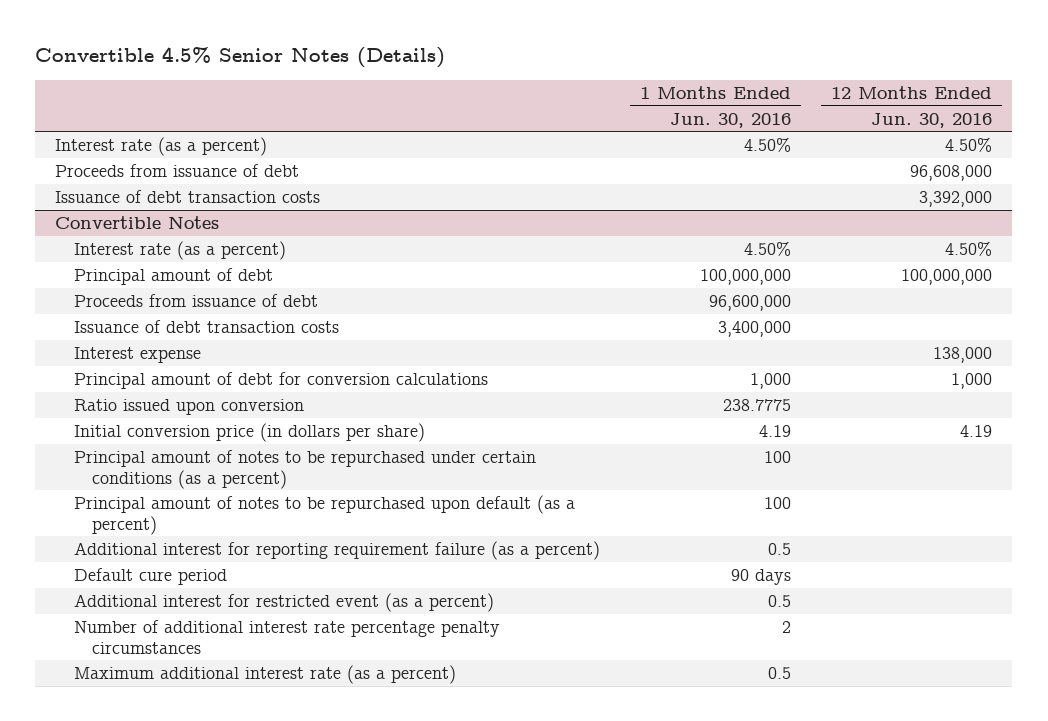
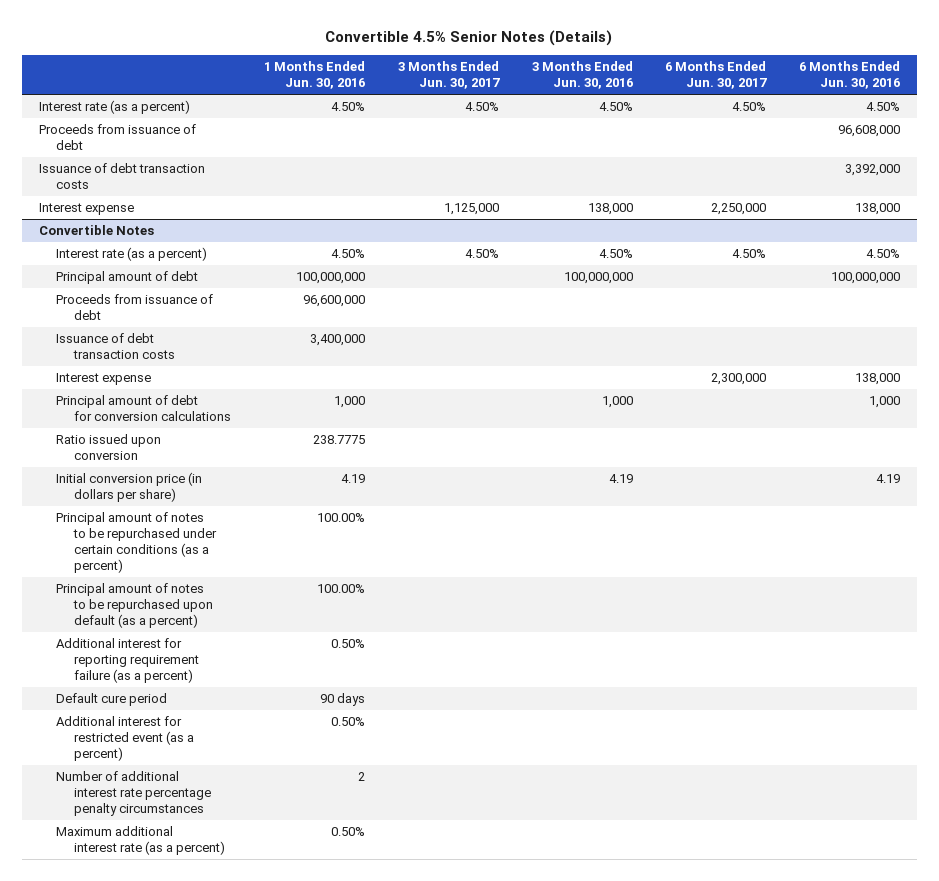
- | 1 Months Ended Jun. 30, 2016 | 12 Months Ended Jun. 30, 2016
+ | 1 Months Ended Jun. 30, 2016 | 3 Months Ended Jun. 30, 2017 | 3 Months Ended Jun. 30, 2016 | 6 Months Ended Jun. 30, 2017 | 6 Months Ended Jun. 30, 2016
+ Interest expense | | 1,125,000 | 138,000 | 2,250,000 | 138,000
@ Convertible Notes
- Principal amount of notes to be repurchased under certain conditions (as a percent) | 100 |
- Principal amount of notes to be repurchased upon default (as a percent) | 100 |
- Additional interest for reporting requirement failure (as a percent) | 0.5 |
+ Principal amount of notes to be repurchased under certain conditions (as a percent) | 100.00% | | | |
+ Principal amount of notes to be repurchased upon default (as a percent) | 100.00% | | | |
+ Additional interest for reporting requirement failure (as a percent) | 0.50% | | | |
- Additional interest for restricted event (as a percent) | 0.5 |
+ Additional interest for restricted event (as a percent) | 0.50% | | | |
- Maximum additional interest rate (as a percent) | 0.5 |
+ Maximum additional interest rate (as a percent) | 0.50% | | | |

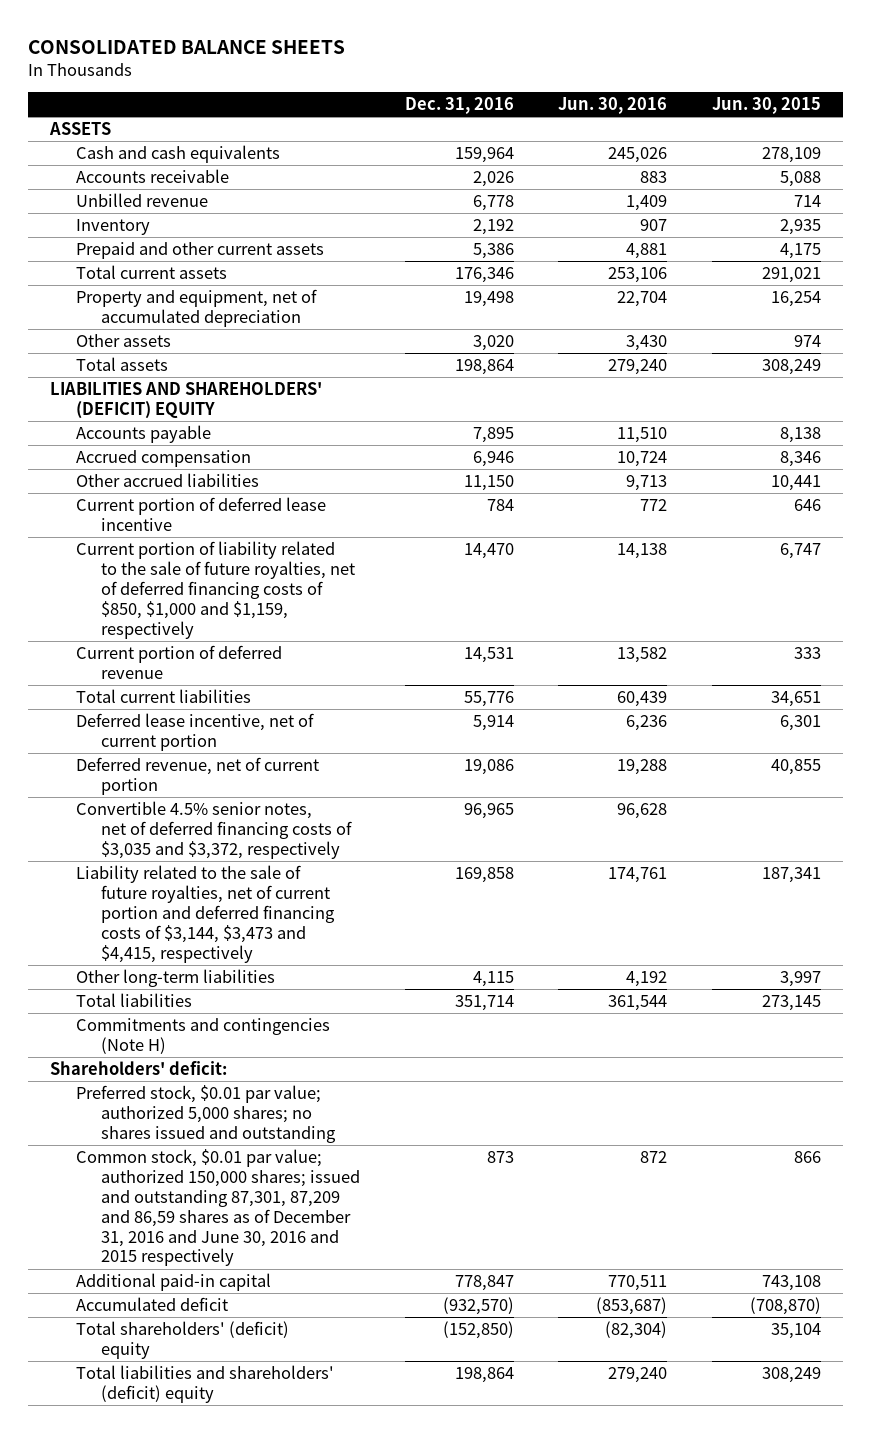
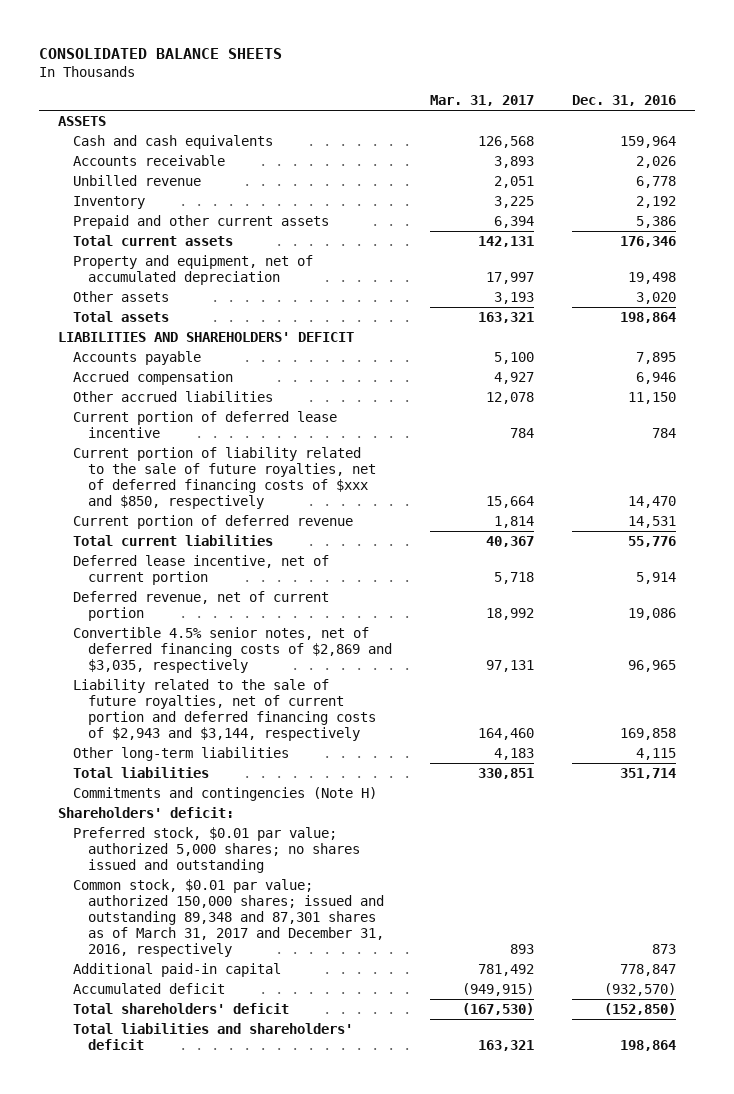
- | Dec. 31, 2016 | Jun. 30, 2016 | Jun. 30, 2015
+ | Mar. 31, 2017 | Dec. 31, 2016
- LIABILITIES AND SHAREHOLDERS' (DEFICIT) EQUITY
+ LIABILITIES AND SHAREHOLDERS' DEFICIT
- Current portion of liability related to the sale of future royalties, net of deferred financing costs of $850, $1,000 and $1,159, respectively | 14,470 | 14,138 | 6,747
+ Current portion of liability related to the sale of future royalties, net of deferred financing costs of $xxx and $850, respectively | 15,664 | 14,470
- Convertible 4.5% senior notes, net of deferred financing costs of $3,035 and $3,372, respectively | 96,965 | 96,628 |
- Liability related to the sale of future royalties, net of current portion and deferred financing costs of $3,144, $3,473 and $4,415, respectively | 169,858 | 174,761 | 187,341
+ Convertible 4.5% senior notes, net of deferred financing costs of $2,869 and $3,035, respectively | 97,131 | 96,965
+ Liability related to the sale of future royalties, net of current portion and deferred financing costs of $2,943 and $3,144, respectively | 164,460 | 169,858
- Common stock, $0.01 par value; authorized 150,000 shares; issued and outstanding 87,301, 87,209 and 86,59 shares as of December 31, 2016 and June 30, 2016 and 2015 respectively | 873 | 872 | 866
+ Common stock, $0.01 par value; authorized 150,000 shares; issued and outstanding 89,348 and 87,301 shares as of March 31, 2017 and December 31, 2016, respectively | 893 | 873
- Total shareholders' (deficit) equity | (152,850) | (82,304) | 35,104
- Total liabilities and shareholders' (deficit) equity | 198,864 | 279,240 | 308,249
+ Total shareholders' deficit | (167,530) | (152,850)
+ Total liabilities and shareholders' deficit | 163,321 | 198,864

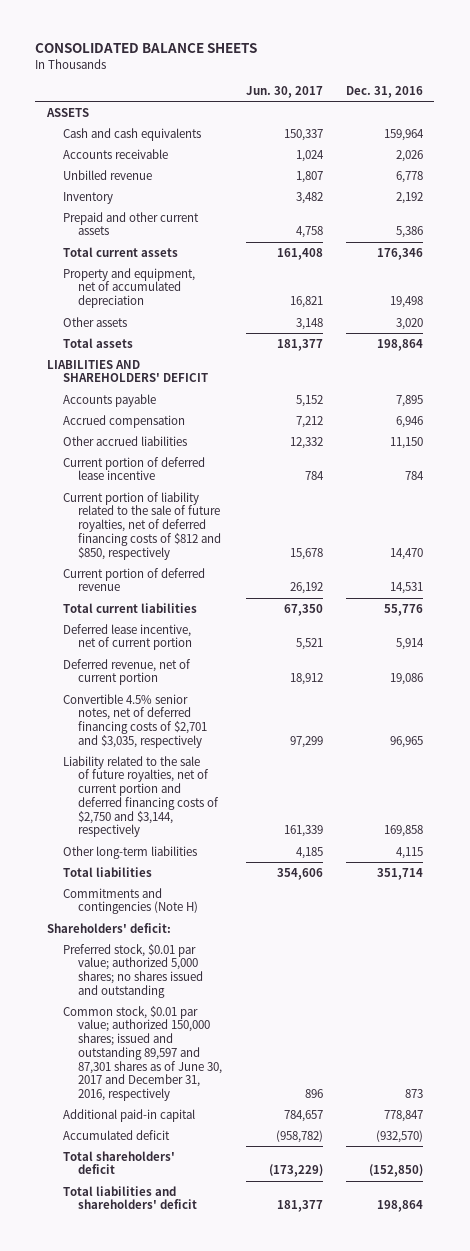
- | Mar. 31, 2017 | Dec. 31, 2016
+ | Jun. 30, 2017 | Dec. 31, 2016
- Current portion of liability related to the sale of future royalties, net of deferred financing costs of $xxx and $850, respectively | 15,664 | 14,470
+ Current portion of liability related to the sale of future royalties, net of deferred financing costs of $812 and $850, respectively | 15,678 | 14,470
- Convertible 4.5% senior notes, net of deferred financing costs of $2,869 and $3,035, respectively | 97,131 | 96,965
- Liability related to the sale of future royalties, net of current portion and deferred financing costs of $2,943 and $3,144, respectively | 164,460 | 169,858
+ Convertible 4.5% senior notes, net of deferred financing costs of $2,701 and $3,035, respectively | 97,299 | 96,965
+ Liability related to the sale of future royalties, net of current portion and deferred financing costs of $2,750 and $3,144, respectively | 161,339 | 169,858
- Common stock, $0.01 par value; authorized 150,000 shares; issued and outstanding 89,348 and 87,301 shares as of March 31, 2017 and December 31, 2016, respectively | 893 | 873
+ Common stock, $0.01 par value; authorized 150,000 shares; issued and outstanding 89,597 and 87,301 shares as of June 30, 2017 and December 31, 2016, respectively | 896 | 873

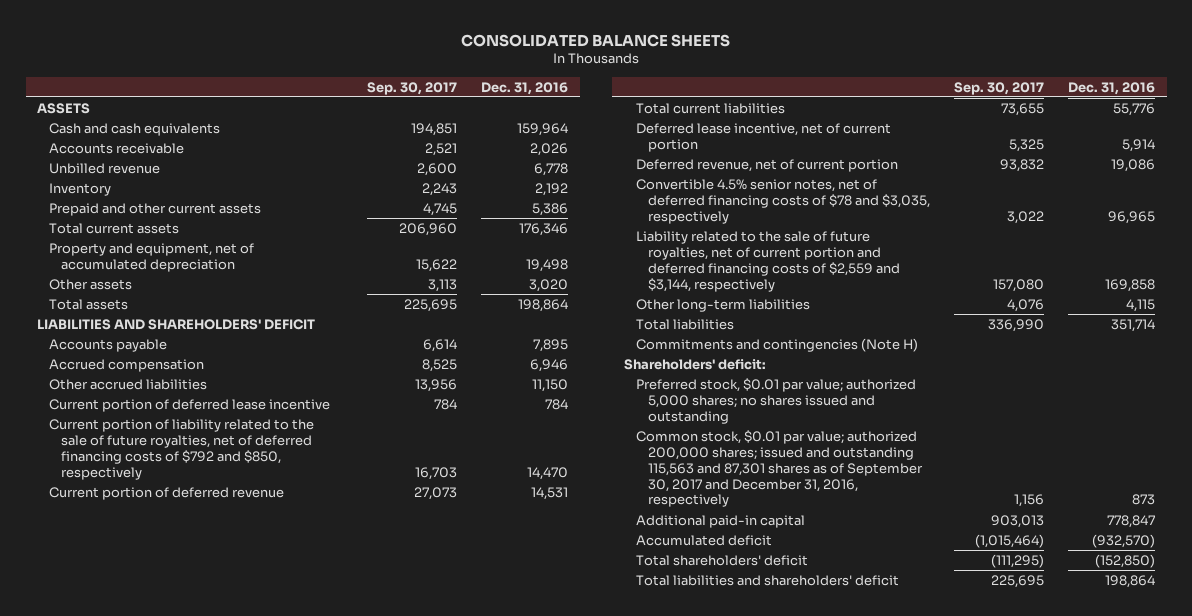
- | Jun. 30, 2017 | Dec. 31, 2016
+ | Sep. 30, 2017 | Dec. 31, 2016
- Current portion of liability related to the sale of future royalties, net of deferred financing costs of $812 and $850, respectively | 15,678 | 14,470
+ Current portion of liability related to the sale of future royalties, net of deferred financing costs of $792 and $850, respectively | 16,703 | 14,470
- Convertible 4.5% senior notes, net of deferred financing costs of $2,701 and $3,035, respectively | 97,299 | 96,965
- Liability related to the sale of future royalties, net of current portion and deferred financing costs of $2,750 and $3,144, respectively | 161,339 | 169,858
+ Convertible 4.5% senior notes, net of deferred financing costs of $78 and $3,035, respectively | 3,022 | 96,965
+ Liability related to the sale of future royalties, net of current portion and deferred financing costs of $2,559 and $3,144, respectively | 157,080 | 169,858
- Common stock, $0.01 par value; authorized 150,000 shares; issued and outstanding 89,597 and 87,301 shares as of June 30, 2017 and December 31, 2016, respectively | 896 | 873
+ Common stock, $0.01 par value; authorized 200,000 shares; issued and outstanding 115,563 and 87,301 shares as of September 30, 2017 and December 31, 2016, respectively | 1,156 | 873

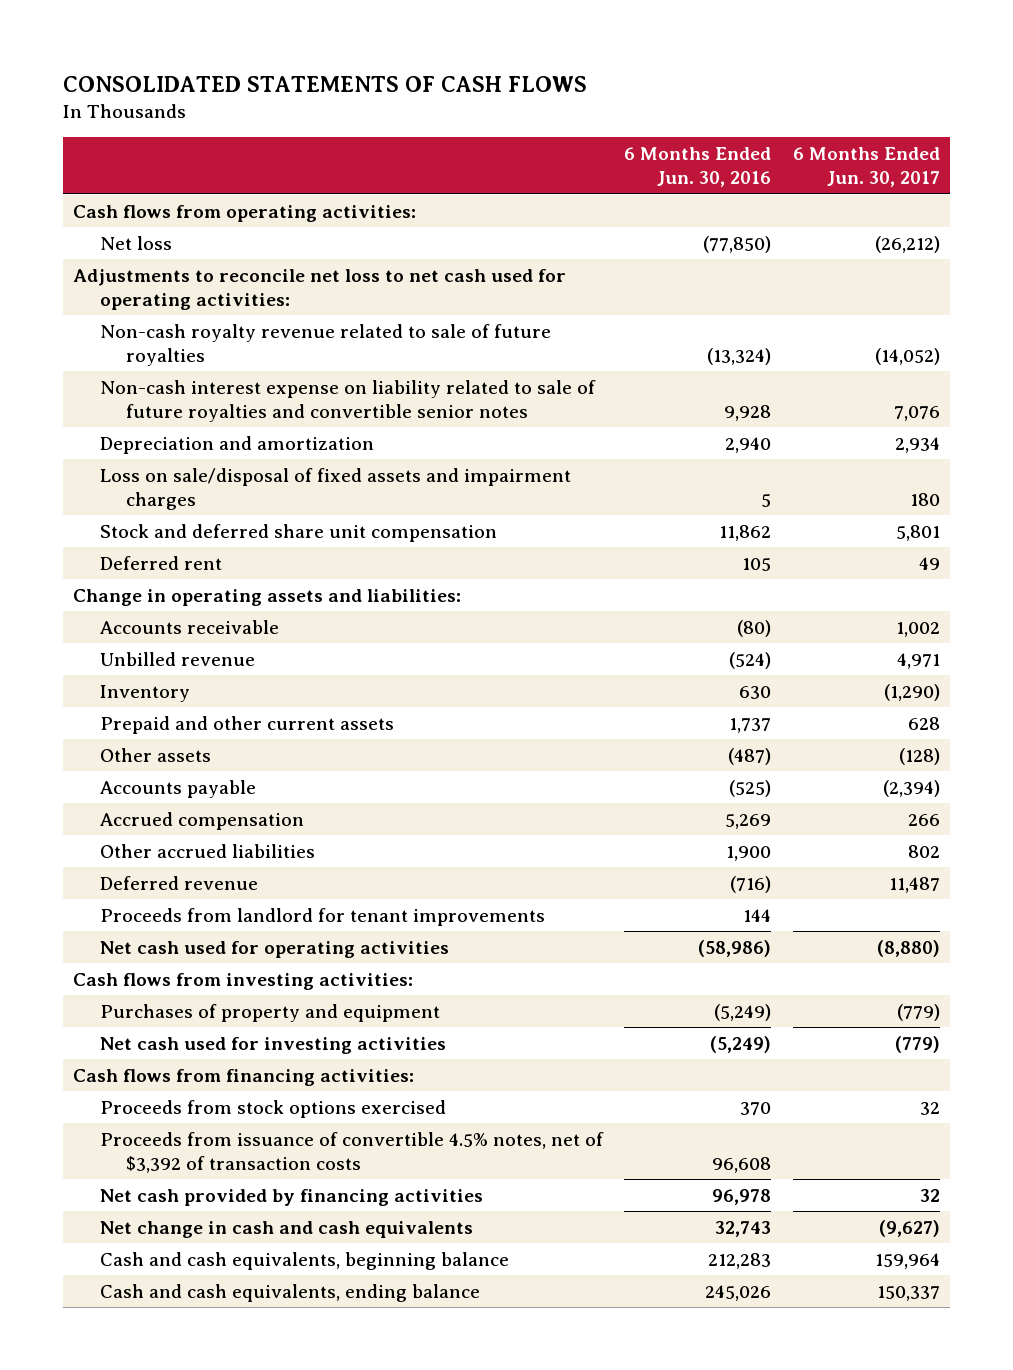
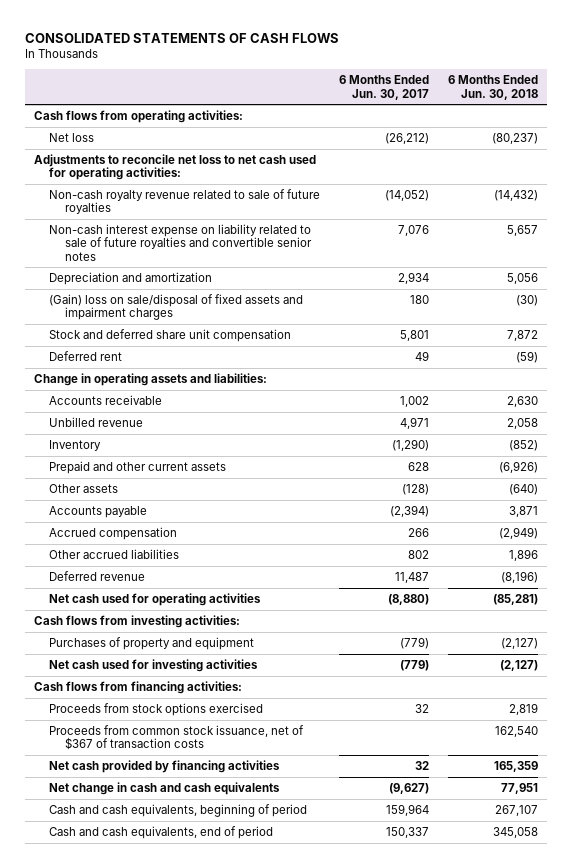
- | 6 Months Ended Jun. 30, 2016 | 6 Months Ended Jun. 30, 2017
+ | 6 Months Ended Jun. 30, 2017 | 6 Months Ended Jun. 30, 2018
- Loss on sale/disposal of fixed assets and impairment charges | 5 | 180
+ (Gain) loss on sale/disposal of fixed assets and impairment charges | 180 | (30)
- Proceeds from landlord for tenant improvements | 144 |
- Proceeds from issuance of convertible 4.5% notes, net of $3,392 of transaction costs | 96,608 |
+ Proceeds from common stock issuance, net of $367 of transaction costs | | 162,540
- Cash and cash equivalents, beginning balance | 212,283 | 159,964
- Cash and cash equivalents, ending balance | 245,026 | 150,337
+ Cash and cash equivalents, beginning of period | 159,964 | 267,107
+ Cash and cash equivalents, end of period | 150,337 | 345,058

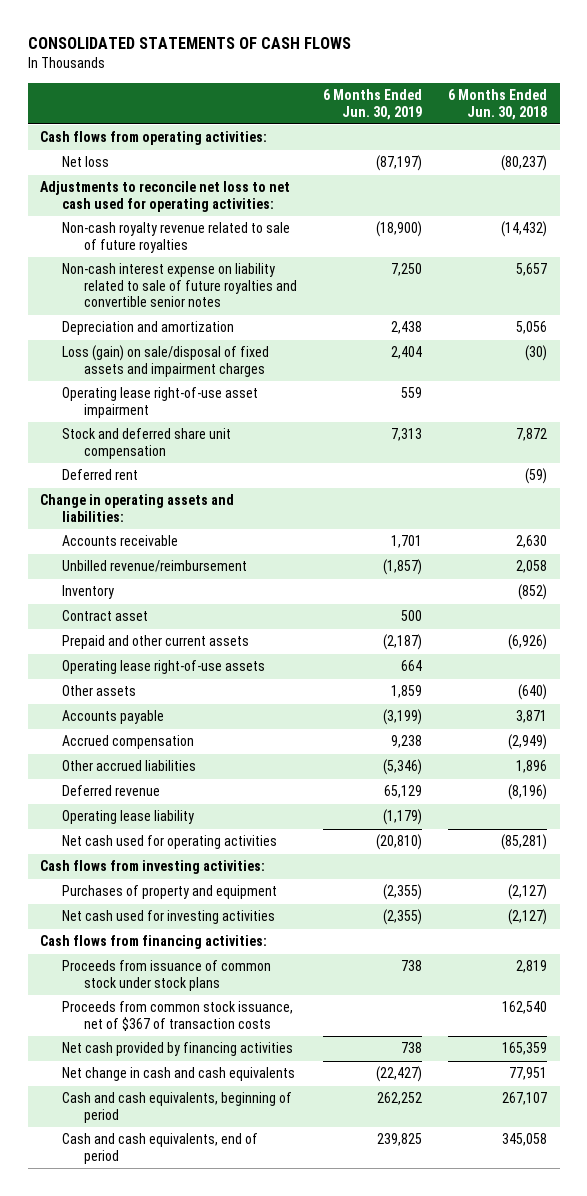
- | 6 Months Ended Jun. 30, 2017 | 6 Months Ended Jun. 30, 2018
+ | 6 Months Ended Jun. 30, 2019 | 6 Months Ended Jun. 30, 2018
- (Gain) loss on sale/disposal of fixed assets and impairment charges | 180 | (30)
+ Loss (gain) on sale/disposal of fixed assets and impairment charges | 2,404 | (30)
+ Operating lease right-of-use asset impairment | 559 |
- Unbilled revenue | 4,971 | 2,058
+ Unbilled revenue/reimbursement | (1,857) | 2,058
+ Contract asset | 500 |
+ Operating lease right-of-use assets | 664 |
+ Operating lease liability | (1,179) |
- Proceeds from stock options exercised | 32 | 2,819
+ Proceeds from issuance of common stock under stock plans | 738 | 2,819

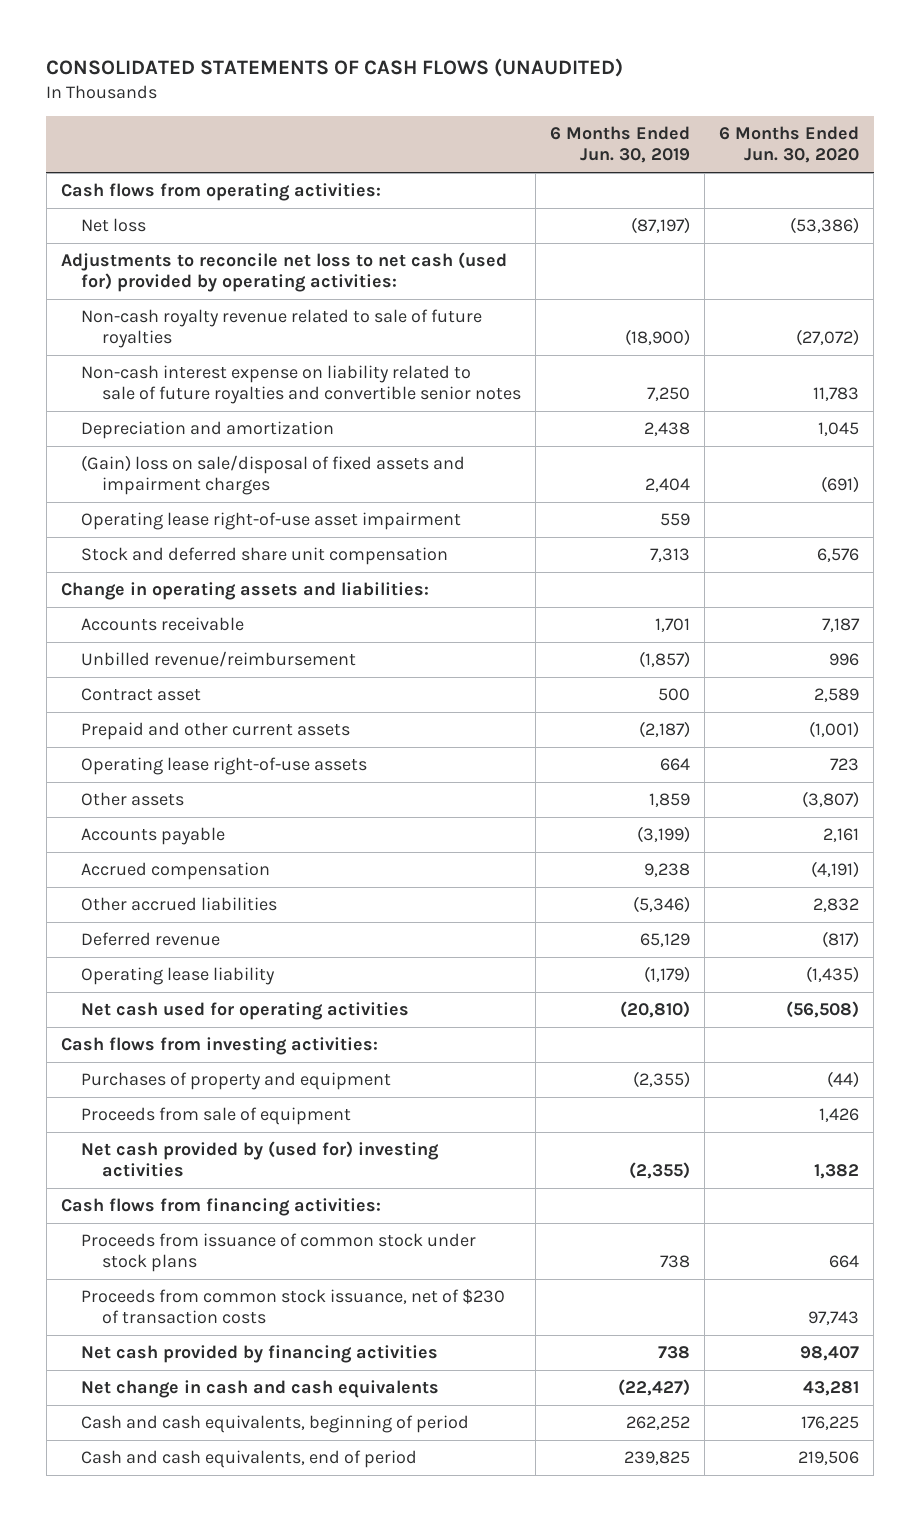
- CONSOLIDATED STATEMENTS OF CASH FLOWS
+ CONSOLIDATED STATEMENTS OF CASH FLOWS (UNAUDITED)
- | 6 Months Ended Jun. 30, 2019 | 6 Months Ended Jun. 30, 2018
+ | 6 Months Ended Jun. 30, 2019 | 6 Months Ended Jun. 30, 2020
- Adjustments to reconcile net loss to net cash used for operating activities:
+ Adjustments to reconcile net loss to net cash (used for) provided by operating activities:
- Loss (gain) on sale/disposal of fixed assets and impairment charges | 2,404 | (30)
+ (Gain) loss on sale/disposal of fixed assets and impairment charges | 2,404 | (691)
- Deferred rent | | (59)
- Inventory | | (852)
- Net cash used for investing activities | (2,355) | (2,127)
+ Proceeds from sale of equipment | | 1,426
+ Net cash provided by (used for) investing activities | (2,355) | 1,382
- Proceeds from common stock issuance, net of $367 of transaction costs | | 162,540
+ Proceeds from common stock issuance, net of $230 of transaction costs | | 97,743

